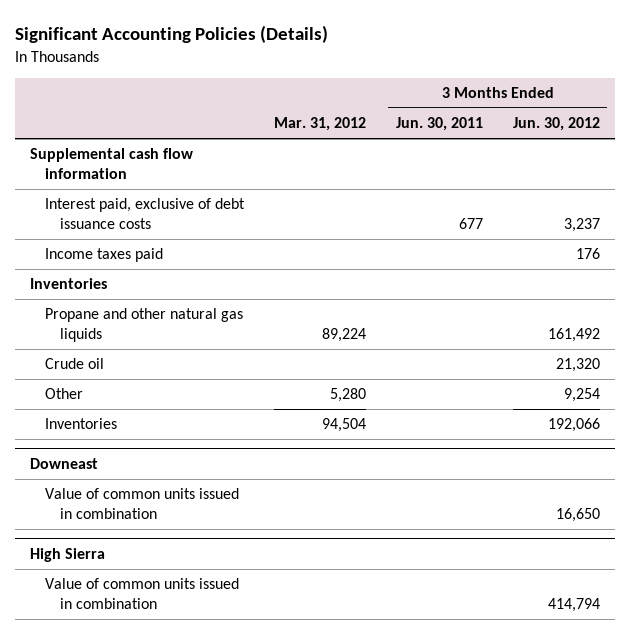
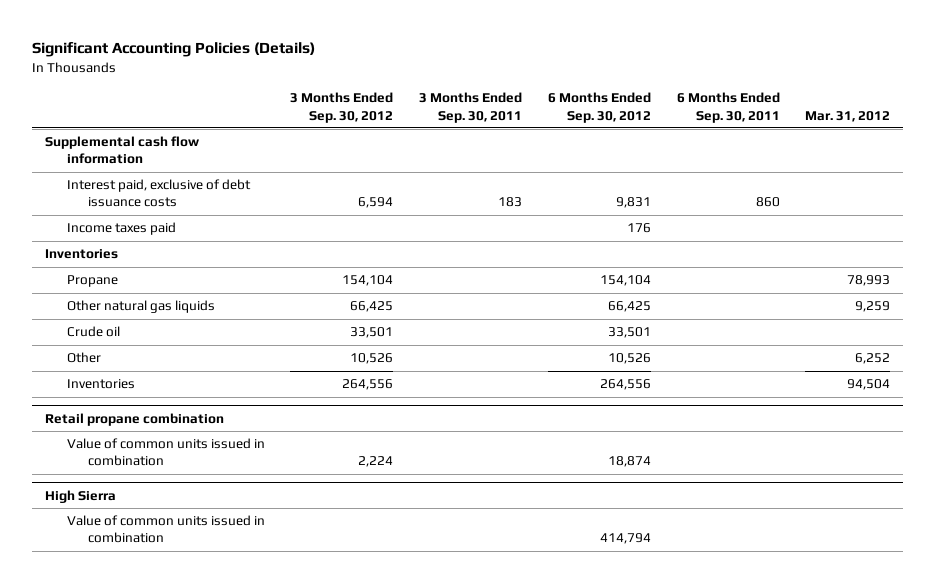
- | Mar. 31, 2012 | 3 Months Ended Jun. 30, 2011 | 3 Months Ended Jun. 30, 2012
+ | 3 Months Ended Sep. 30, 2012 | 3 Months Ended Sep. 30, 2011 | 6 Months Ended Sep. 30, 2012 | 6 Months Ended Sep. 30, 2011 | Mar. 31, 2012
- Propane and other natural gas liquids | 89,224 | | 161,492
+ Propane | 154,104 | | 154,104 | | 78,993
+ Other natural gas liquids | 66,425 | | 66,425 | | 9,259
- Other | 5,280 | | 9,254
+ Other | 10,526 | | 10,526 | | 6,252
- Downeast
- Value of common units issued in combination | | | 16,650
+ Retail propane combination
+ Value of common units issued in combination | 2,224 | | 18,874 | |

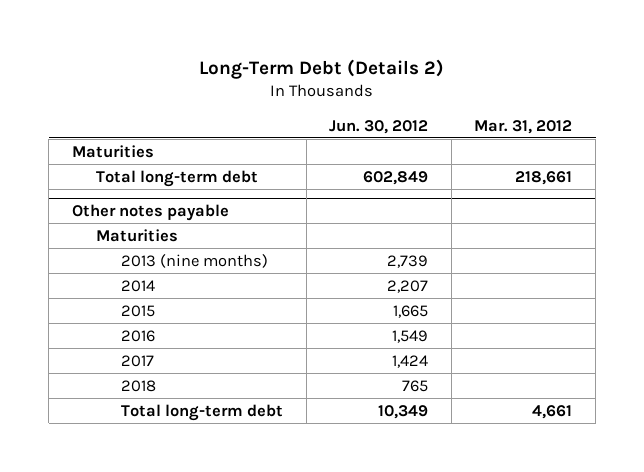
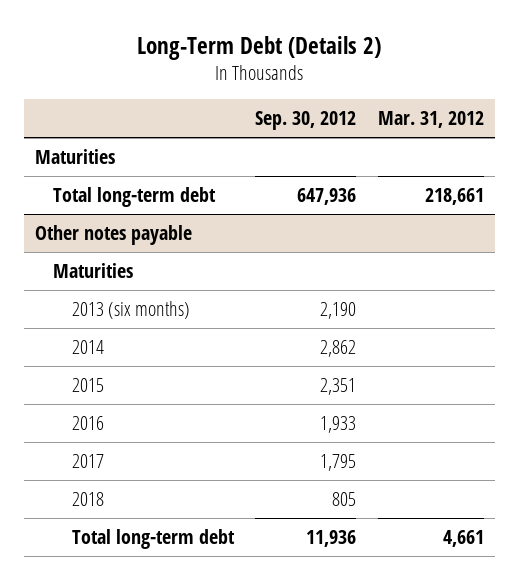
- | Jun. 30, 2012 | Mar. 31, 2012
+ | Sep. 30, 2012 | Mar. 31, 2012
@ Other notes payable
- 2013 (nine months) | 2,739 |
+ 2013 (six months) | 2,190 |

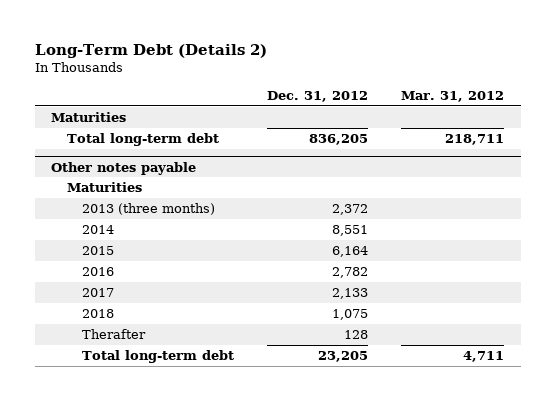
- | Sep. 30, 2012 | Mar. 31, 2012
+ | Dec. 31, 2012 | Mar. 31, 2012
- Total long-term debt | 647,936 | 218,661
+ Total long-term debt | 836,205 | 218,711
@ Other notes payable
- 2013 (six months) | 2,190 |
+ 2013 (three months) | 2,372 |
- Total long-term debt | 11,936 | 4,661
+ Therafter | 128 |
+ Total long-term debt | 23,205 | 4,711

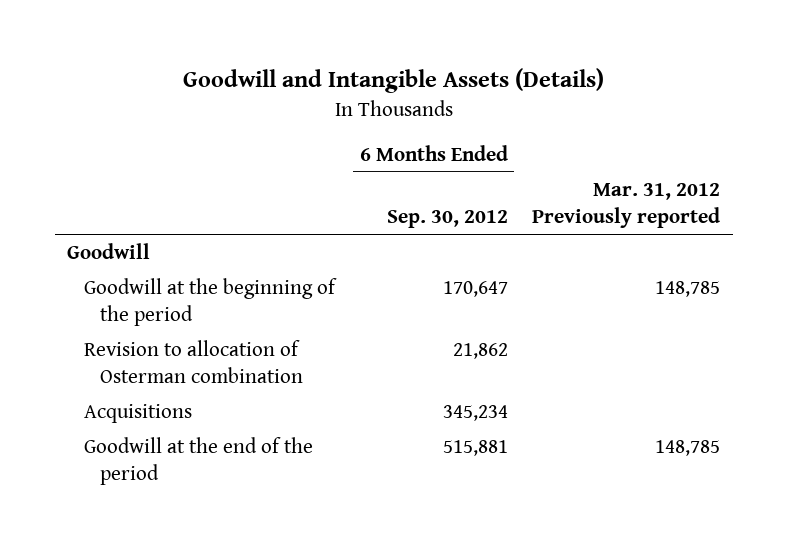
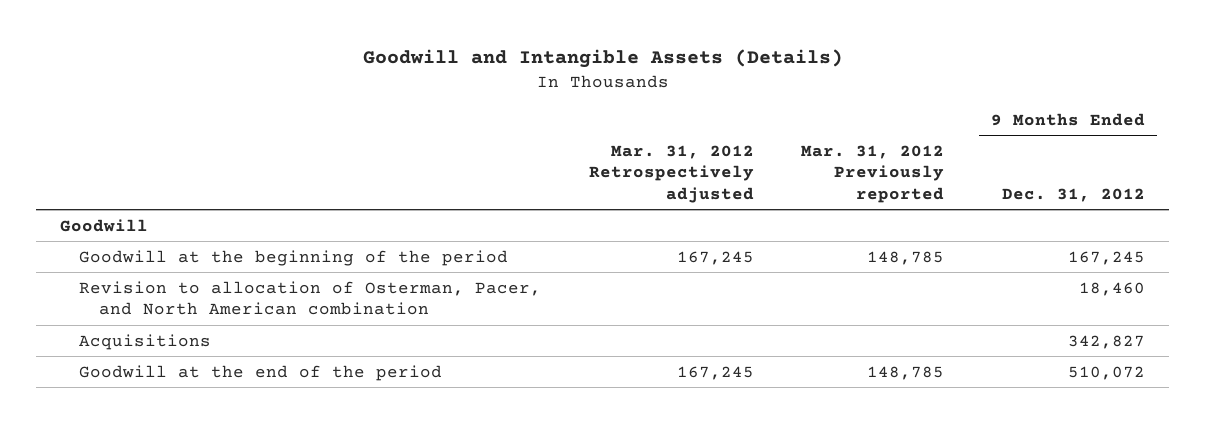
- | 6 Months Ended Sep. 30, 2012 | Mar. 31, 2012 Previously reported
+ | Mar. 31, 2012 Retrospectively adjusted | Mar. 31, 2012 Previously reported | 9 Months Ended Dec. 31, 2012
- Revision to allocation of Osterman combination | 21,862 |
+ Revision to allocation of Osterman, Pacer, and North American combination | | | 18,460

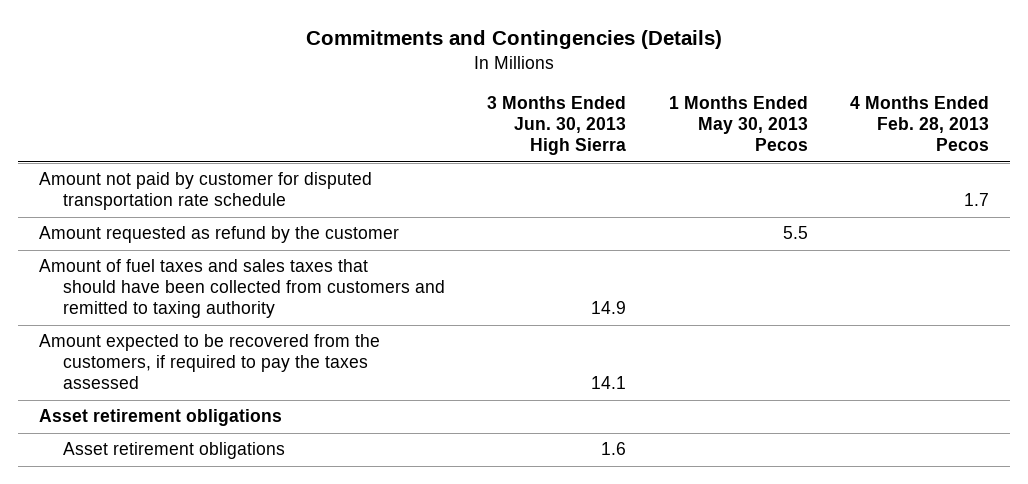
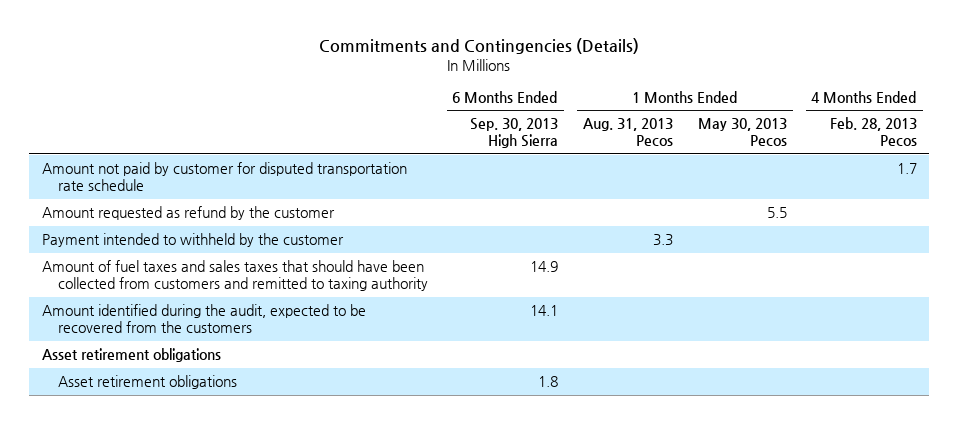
- | 3 Months Ended Jun. 30, 2013 High Sierra | 1 Months Ended May 30, 2013 Pecos | 4 Months Ended Feb. 28, 2013 Pecos
+ | 6 Months Ended Sep. 30, 2013 High Sierra | 1 Months Ended Aug. 31, 2013 Pecos | 1 Months Ended May 30, 2013 Pecos | 4 Months Ended Feb. 28, 2013 Pecos
+ Payment intended to withheld by the customer | | 3.3 | |
- Amount expected to be recovered from the customers, if required to pay the taxes assessed | 14.1 | |
+ Amount identified during the audit, expected to be recovered from the customers | 14.1 | | |

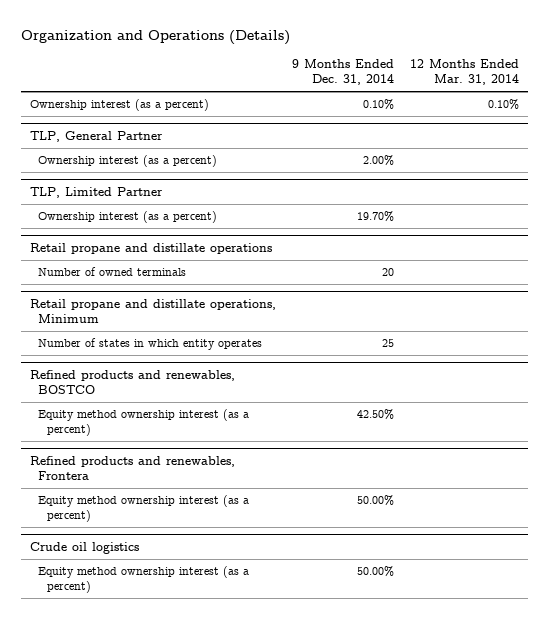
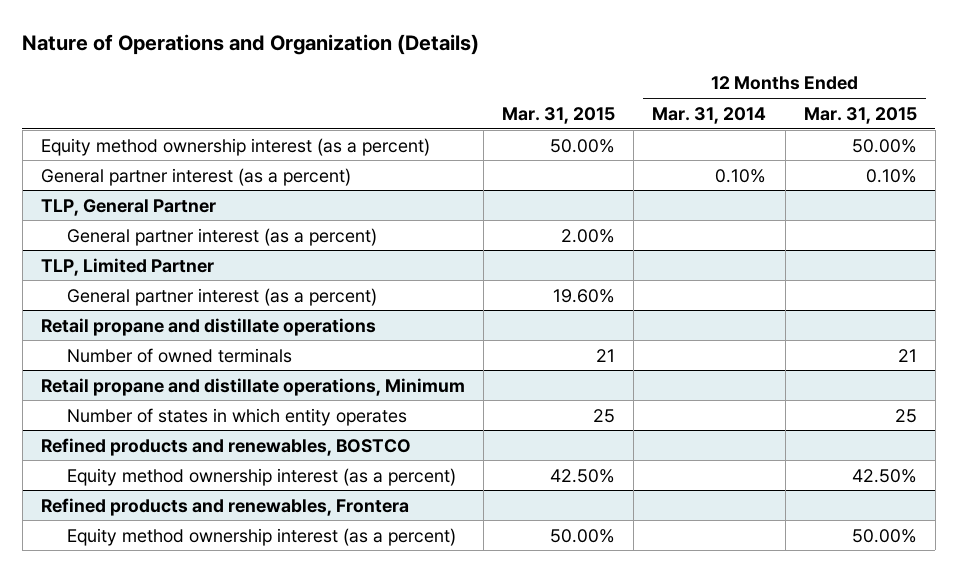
- Organization and Operations (Details)
+ Nature of Operations and Organization (Details)
- | 9 Months Ended Dec. 31, 2014 | 12 Months Ended Mar. 31, 2014
+ | Mar. 31, 2015 | 12 Months Ended Mar. 31, 2014 | 12 Months Ended Mar. 31, 2015
- Ownership interest (as a percent) | 0.10% | 0.10%
+ Equity method ownership interest (as a percent) | 50.00% | | 50.00%
+ General partner interest (as a percent) | | 0.10% | 0.10%
@ TLP, General Partner
- Ownership interest (as a percent) | 2.00% |
+ General partner interest (as a percent) | 2.00% | |
@ TLP, Limited Partner
- Ownership interest (as a percent) | 19.70% |
+ General partner interest (as a percent) | 19.60% | |
- Crude oil logistics
- Equity method ownership interest (as a percent) | 50.00% |

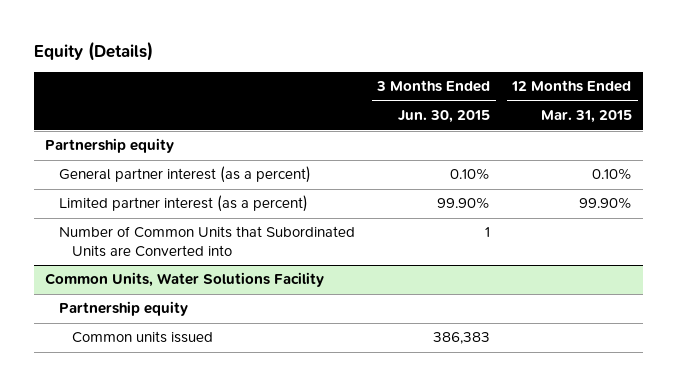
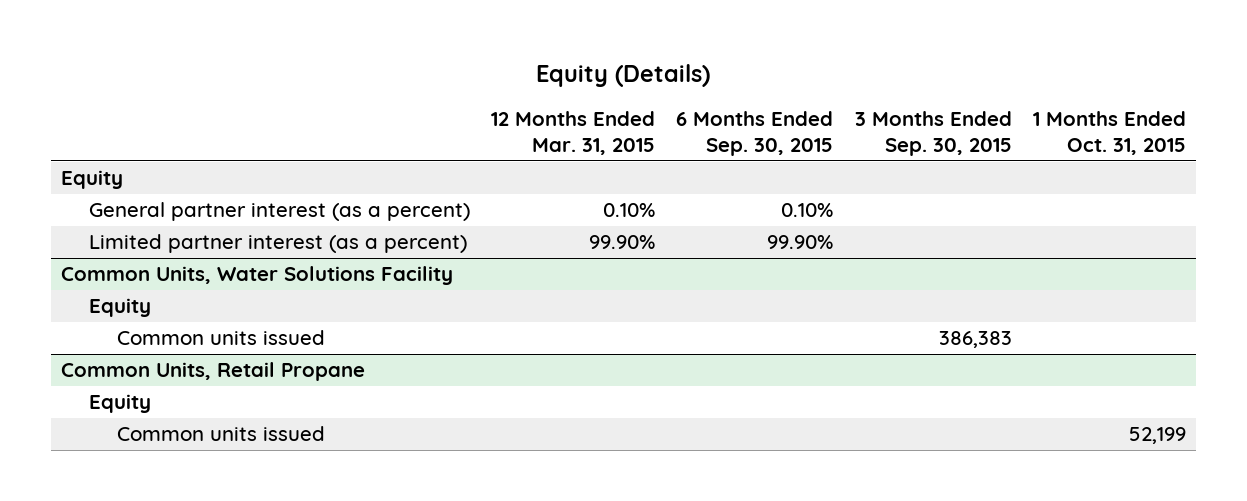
- | 3 Months Ended Jun. 30, 2015 | 12 Months Ended Mar. 31, 2015
+ | 12 Months Ended Mar. 31, 2015 | 6 Months Ended Sep. 30, 2015 | 3 Months Ended Sep. 30, 2015 | 1 Months Ended Oct. 31, 2015
- Partnership equity
+ Equity
- Number of Common Units that Subordinated Units are Converted into | 1 |
@ Common Units, Water Solutions Facility
- Partnership equity
+ Equity
+ Common Units, Retail Propane
+ Equity
+ Common units issued | | | | 52,199

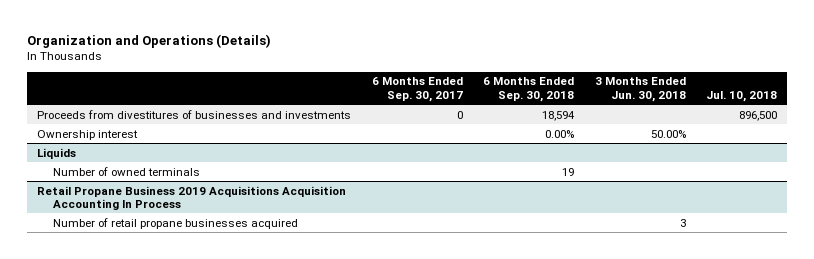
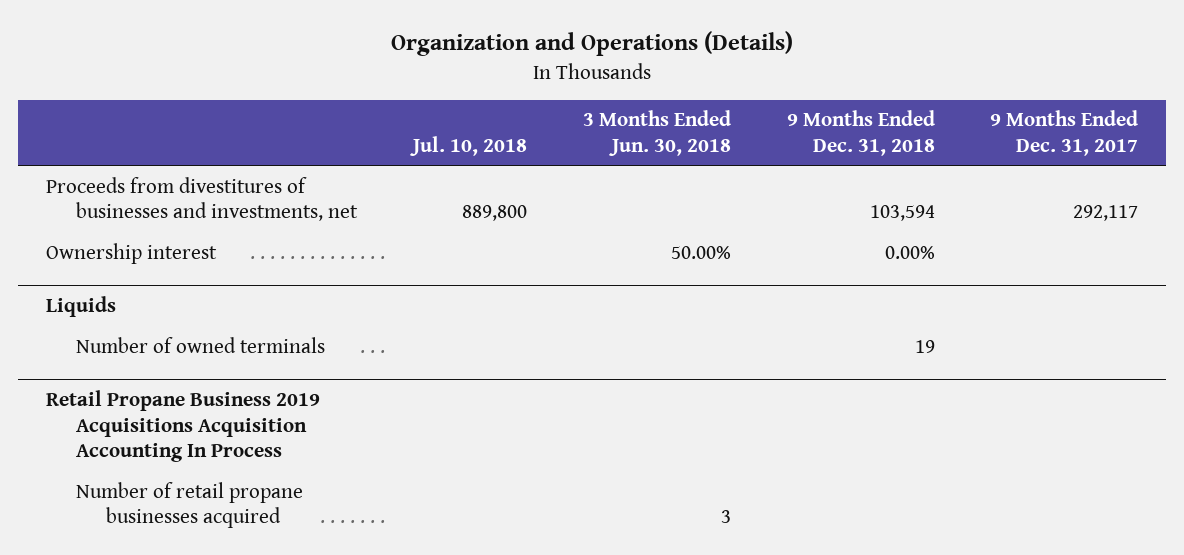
- | 6 Months Ended Sep. 30, 2017 | 6 Months Ended Sep. 30, 2018 | 3 Months Ended Jun. 30, 2018 | Jul. 10, 2018
+ | Jul. 10, 2018 | 3 Months Ended Jun. 30, 2018 | 9 Months Ended Dec. 31, 2018 | 9 Months Ended Dec. 31, 2017
- Proceeds from divestitures of businesses and investments | 0 | 18,594 | | 896,500
+ Proceeds from divestitures of businesses and investments, net | 889,800 | | 103,594 | 292,117

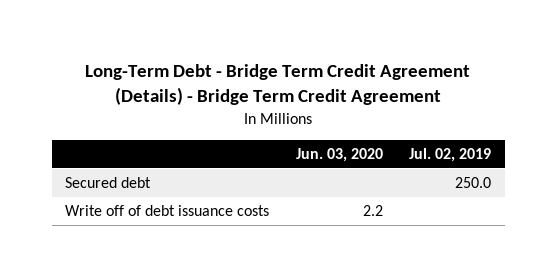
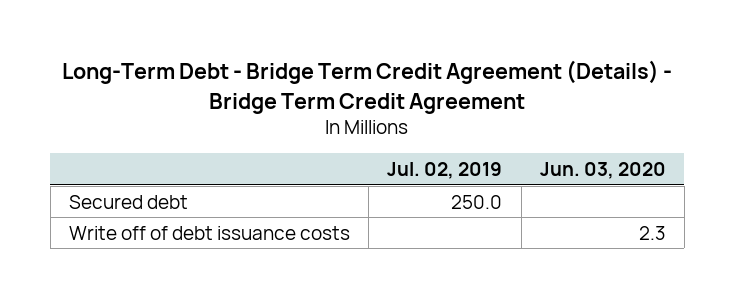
- | Jun. 03, 2020 | Jul. 02, 2019
+ | Jul. 02, 2019 | Jun. 03, 2020
- Write off of debt issuance costs | 2.2 |
+ Write off of debt issuance costs | | 2.3

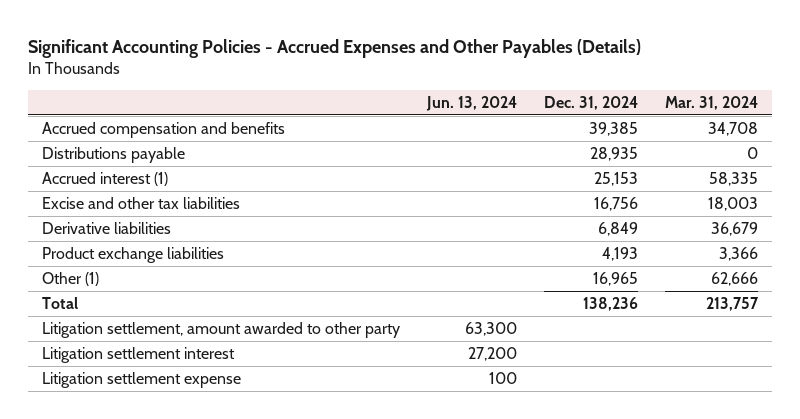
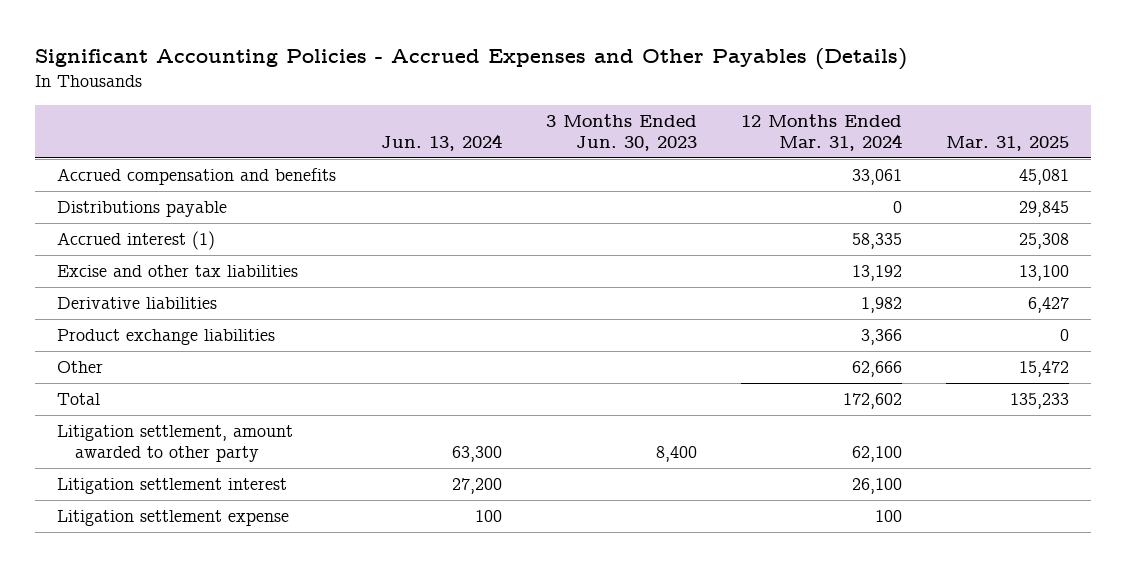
- | Jun. 13, 2024 | Dec. 31, 2024 | Mar. 31, 2024
+ | Jun. 13, 2024 | 3 Months Ended Jun. 30, 2023 | 12 Months Ended Mar. 31, 2024 | Mar. 31, 2025
- Other (1) | | 16,965 | 62,666
+ Other | | | 62,666 | 15,472

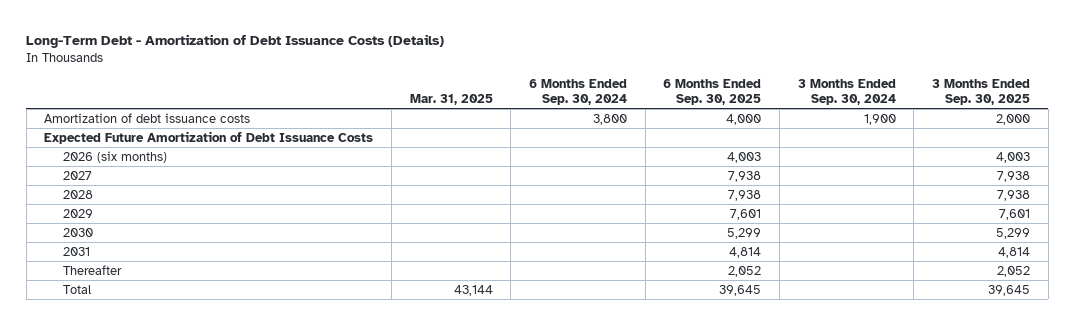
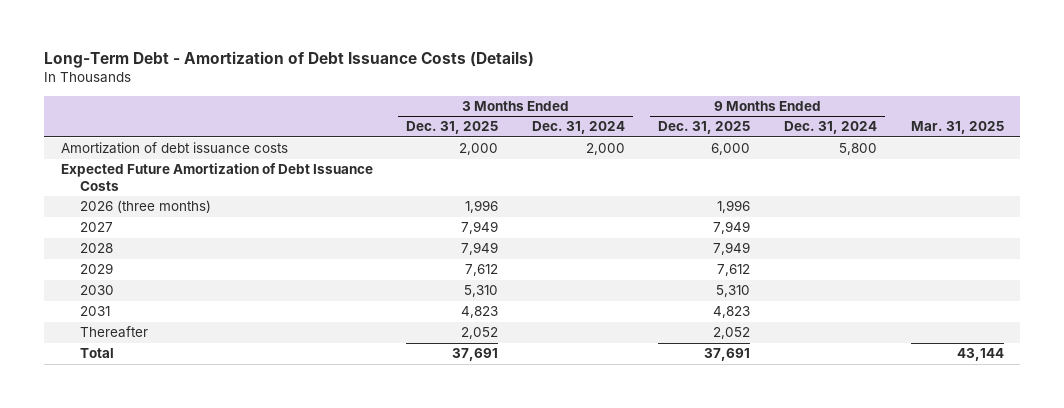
- | Mar. 31, 2025 | 6 Months Ended Sep. 30, 2024 | 6 Months Ended Sep. 30, 2025 | 3 Months Ended Sep. 30, 2024 | 3 Months Ended Sep. 30, 2025
+ | 3 Months Ended Dec. 31, 2025 | 3 Months Ended Dec. 31, 2024 | 9 Months Ended Dec. 31, 2025 | 9 Months Ended Dec. 31, 2024 | Mar. 31, 2025
- 2026 (six months) | | | 4,003 | | 4,003
+ 2026 (three months) | 1,996 | | 1,996 | |

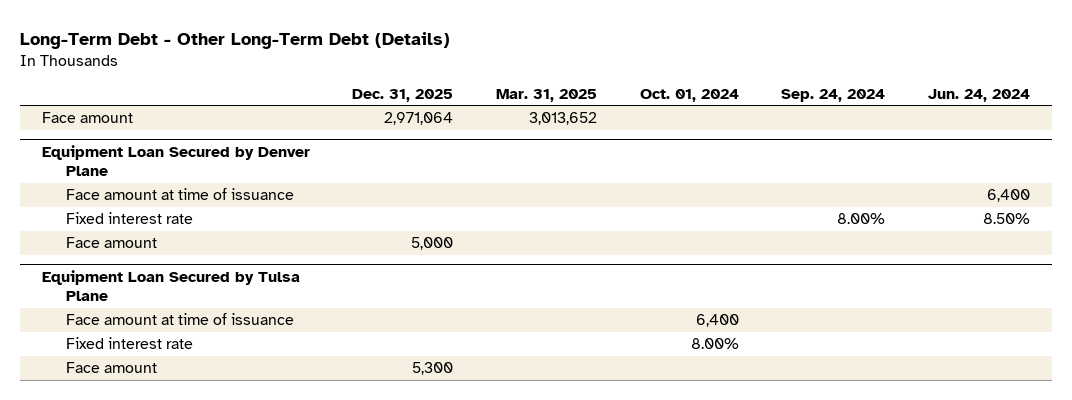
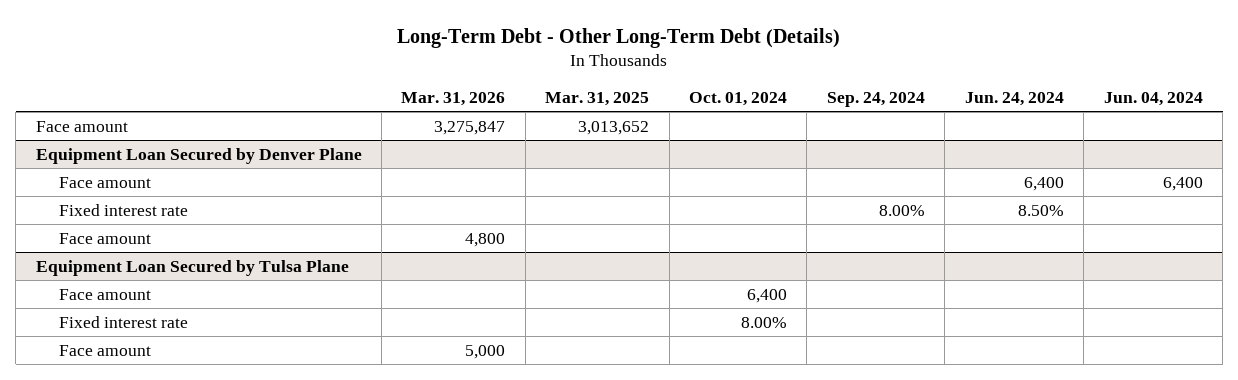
- | Dec. 31, 2025 | Mar. 31, 2025 | Oct. 01, 2024 | Sep. 24, 2024 | Jun. 24, 2024
+ | Mar. 31, 2026 | Mar. 31, 2025 | Oct. 01, 2024 | Sep. 24, 2024 | Jun. 24, 2024 | Jun. 04, 2024
@ Equipment Loan Secured by Denver Plane
- Face amount at time of issuance | | | | | 6,400
+ Face amount | | | | | 6,400 | 6,400
@ Equipment Loan Secured by Tulsa Plane
- Face amount at time of issuance | | | 6,400 | |
+ Face amount | | | 6,400 | | |

